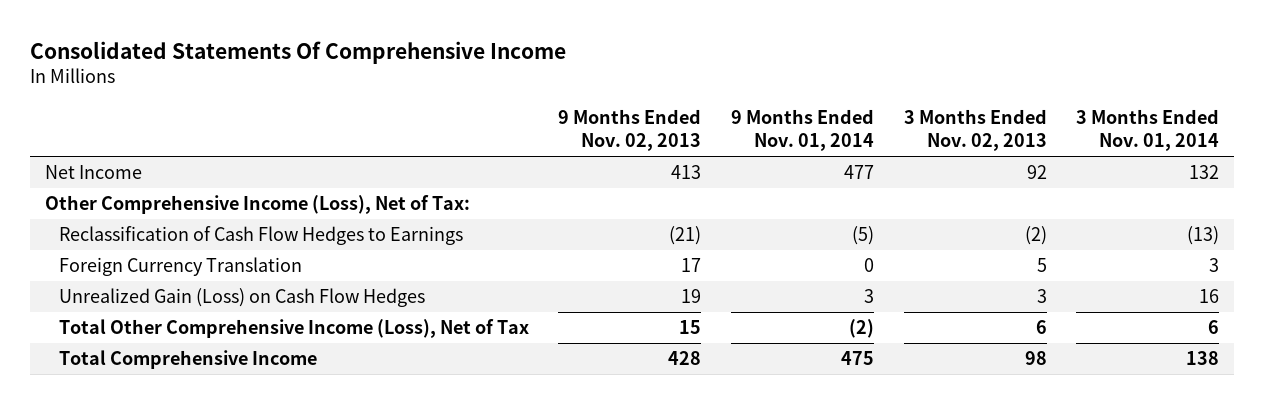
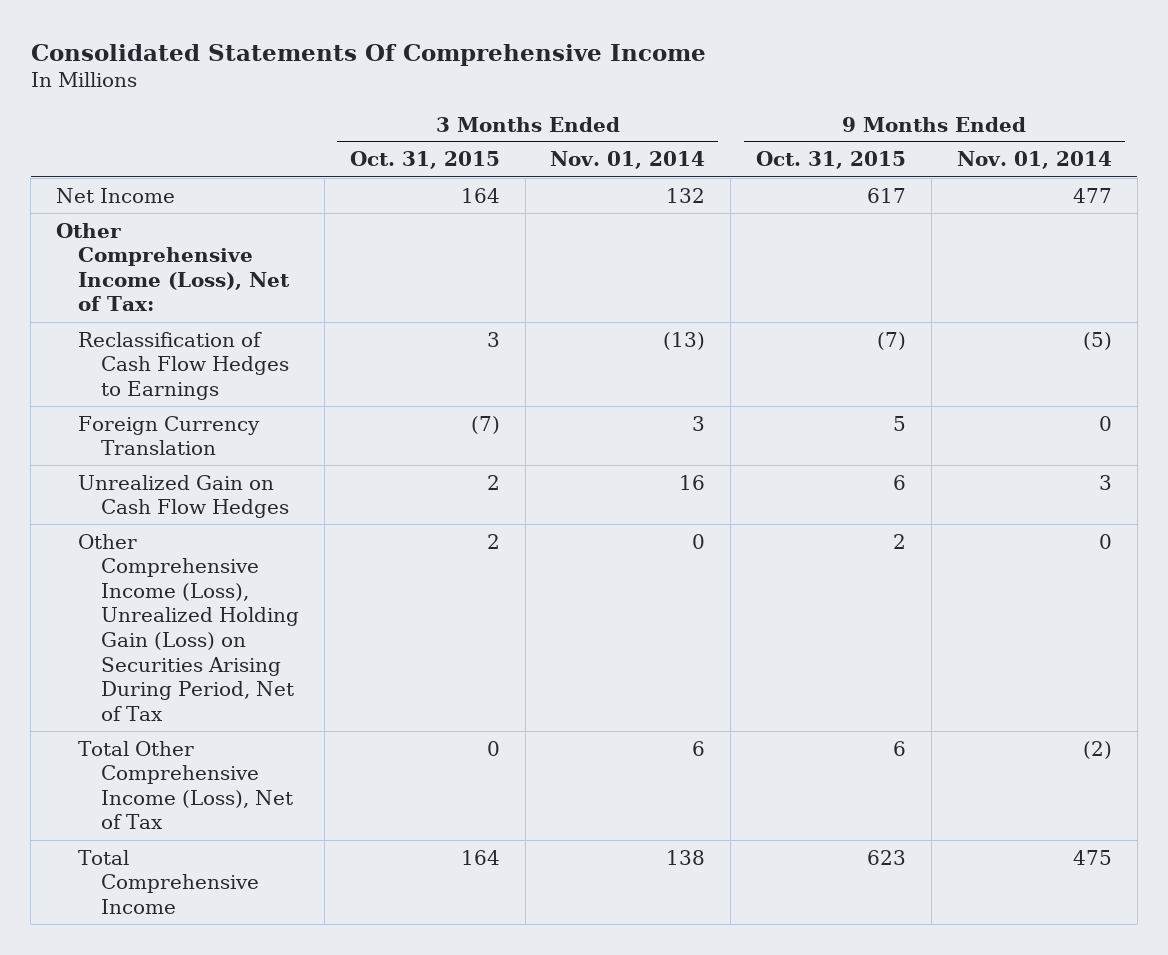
- | 9 Months Ended Nov. 02, 2013 | 9 Months Ended Nov. 01, 2014 | 3 Months Ended Nov. 02, 2013 | 3 Months Ended Nov. 01, 2014
+ | 3 Months Ended Oct. 31, 2015 | 3 Months Ended Nov. 01, 2014 | 9 Months Ended Oct. 31, 2015 | 9 Months Ended Nov. 01, 2014
- Unrealized Gain (Loss) on Cash Flow Hedges | 19 | 3 | 3 | 16
+ Unrealized Gain on Cash Flow Hedges | 2 | 16 | 6 | 3
+ Other Comprehensive Income (Loss), Unrealized Holding Gain (Loss) on Securities Arising During Period, Net of Tax | 2 | 0 | 2 | 0

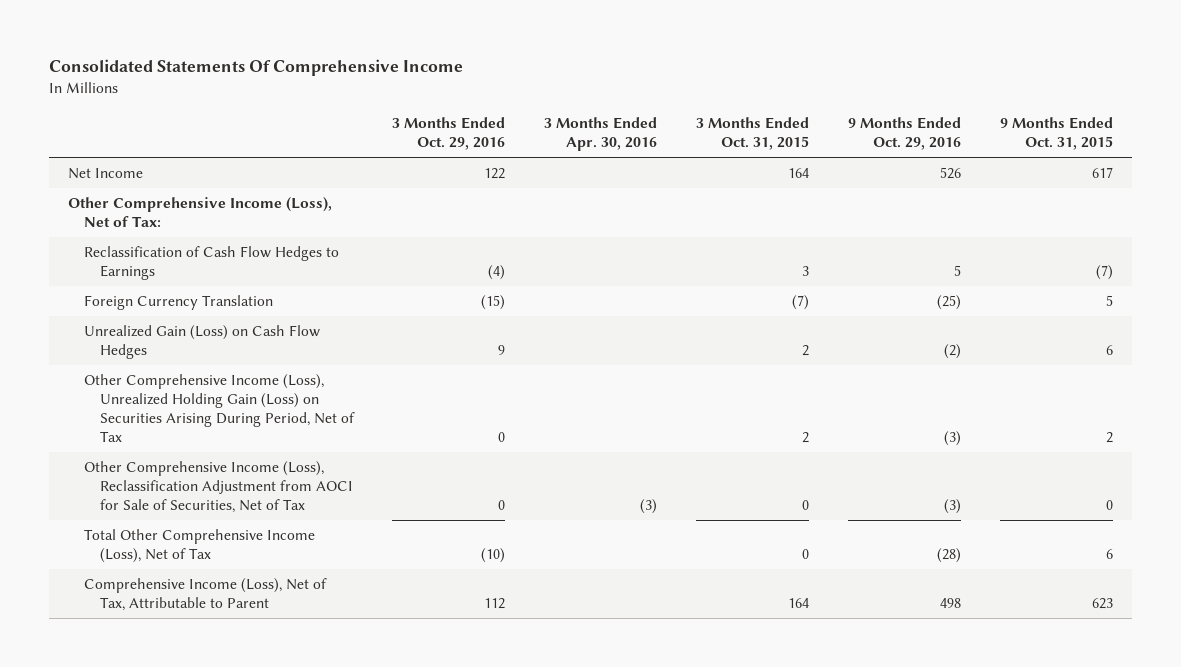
- | 3 Months Ended Oct. 31, 2015 | 3 Months Ended Nov. 01, 2014 | 9 Months Ended Oct. 31, 2015 | 9 Months Ended Nov. 01, 2014
+ | 3 Months Ended Oct. 29, 2016 | 3 Months Ended Apr. 30, 2016 | 3 Months Ended Oct. 31, 2015 | 9 Months Ended Oct. 29, 2016 | 9 Months Ended Oct. 31, 2015
- Unrealized Gain on Cash Flow Hedges | 2 | 16 | 6 | 3
+ Unrealized Gain (Loss) on Cash Flow Hedges | 9 | | 2 | (2) | 6
+ Other Comprehensive Income (Loss), Reclassification Adjustment from AOCI for Sale of Securities, Net of Tax | 0 | (3) | 0 | (3) | 0
- Total Comprehensive Income | 164 | 138 | 623 | 475
+ Comprehensive Income (Loss), Net of Tax, Attributable to Parent | 112 | | 164 | 498 | 623

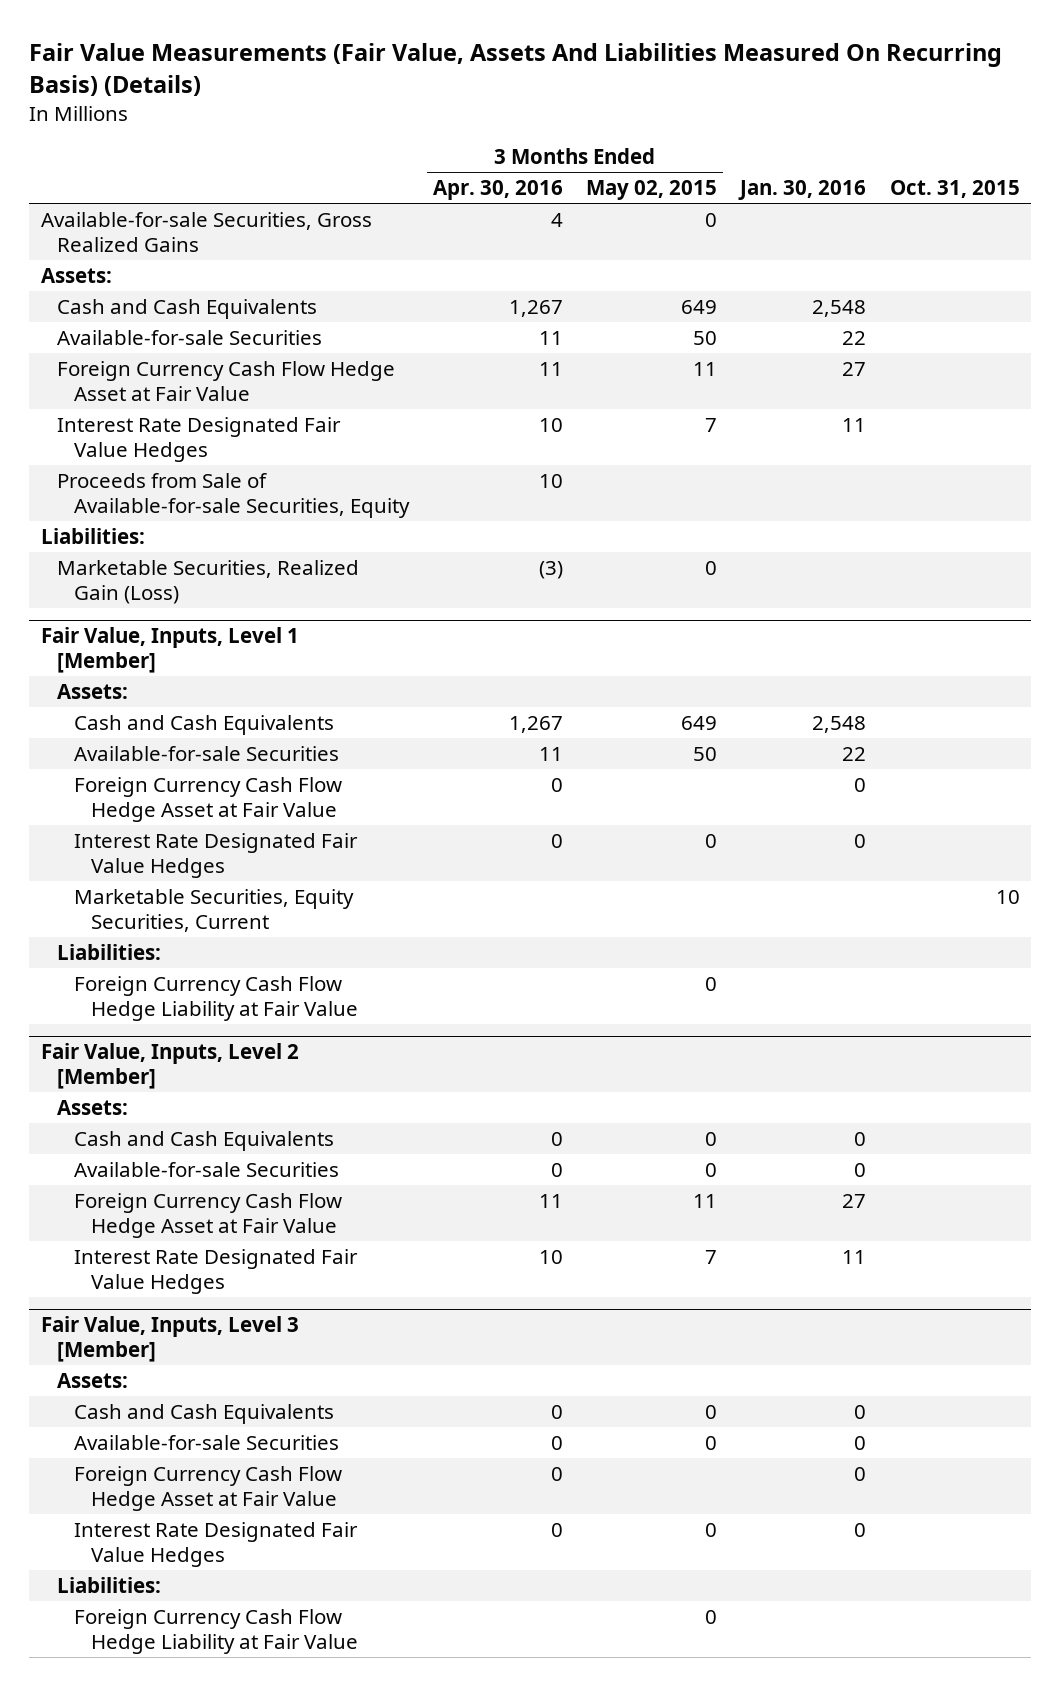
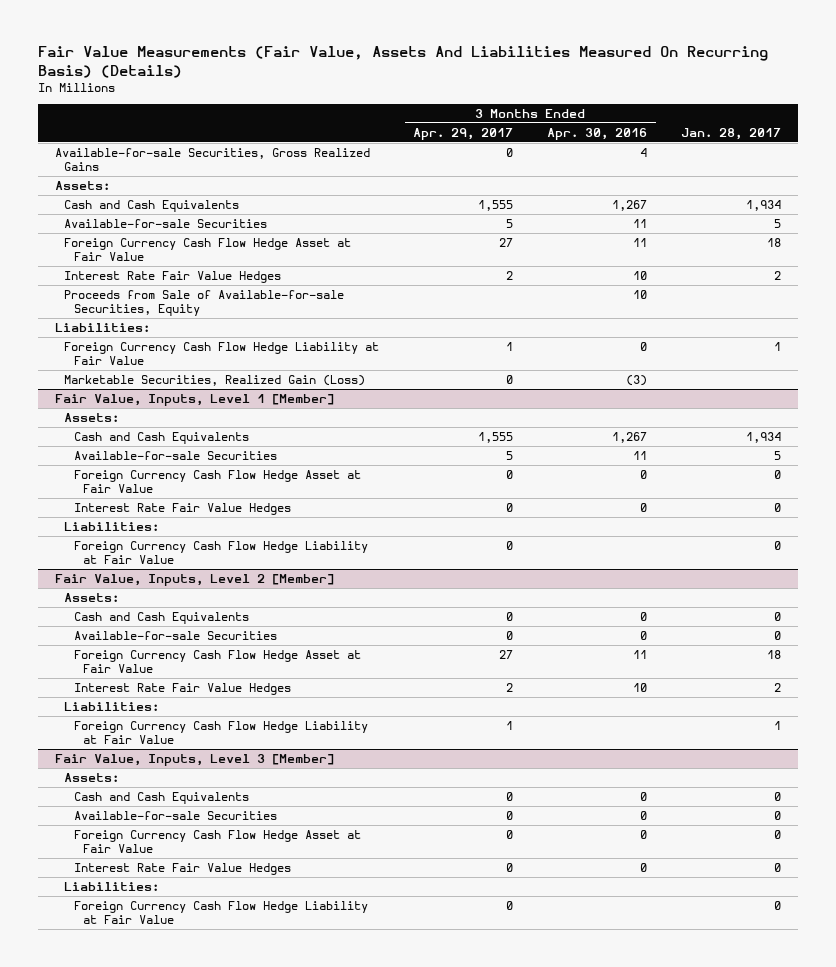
- | 3 Months Ended Apr. 30, 2016 | 3 Months Ended May 02, 2015 | Jan. 30, 2016 | Oct. 31, 2015
+ | 3 Months Ended Apr. 29, 2017 | 3 Months Ended Apr. 30, 2016 | Jan. 28, 2017
- Interest Rate Designated Fair Value Hedges | 10 | 7 | 11 |
+ Interest Rate Fair Value Hedges | 2 | 10 | 2
+ Foreign Currency Cash Flow Hedge Liability at Fair Value | 1 | 0 | 1
@ Fair Value, Inputs, Level 1 [Member]
- Interest Rate Designated Fair Value Hedges | 0 | 0 | 0 |
- Marketable Securities, Equity Securities, Current | | | | 10
+ Interest Rate Fair Value Hedges | 0 | 0 | 0
@ Fair Value, Inputs, Level 2 [Member]
- Interest Rate Designated Fair Value Hedges | 10 | 7 | 11 |
+ Interest Rate Fair Value Hedges | 2 | 10 | 2
+ Liabilities:
+ Foreign Currency Cash Flow Hedge Liability at Fair Value | 1 | | 1
@ Fair Value, Inputs, Level 3 [Member]
- Interest Rate Designated Fair Value Hedges | 0 | 0 | 0 |
+ Interest Rate Fair Value Hedges | 0 | 0 | 0

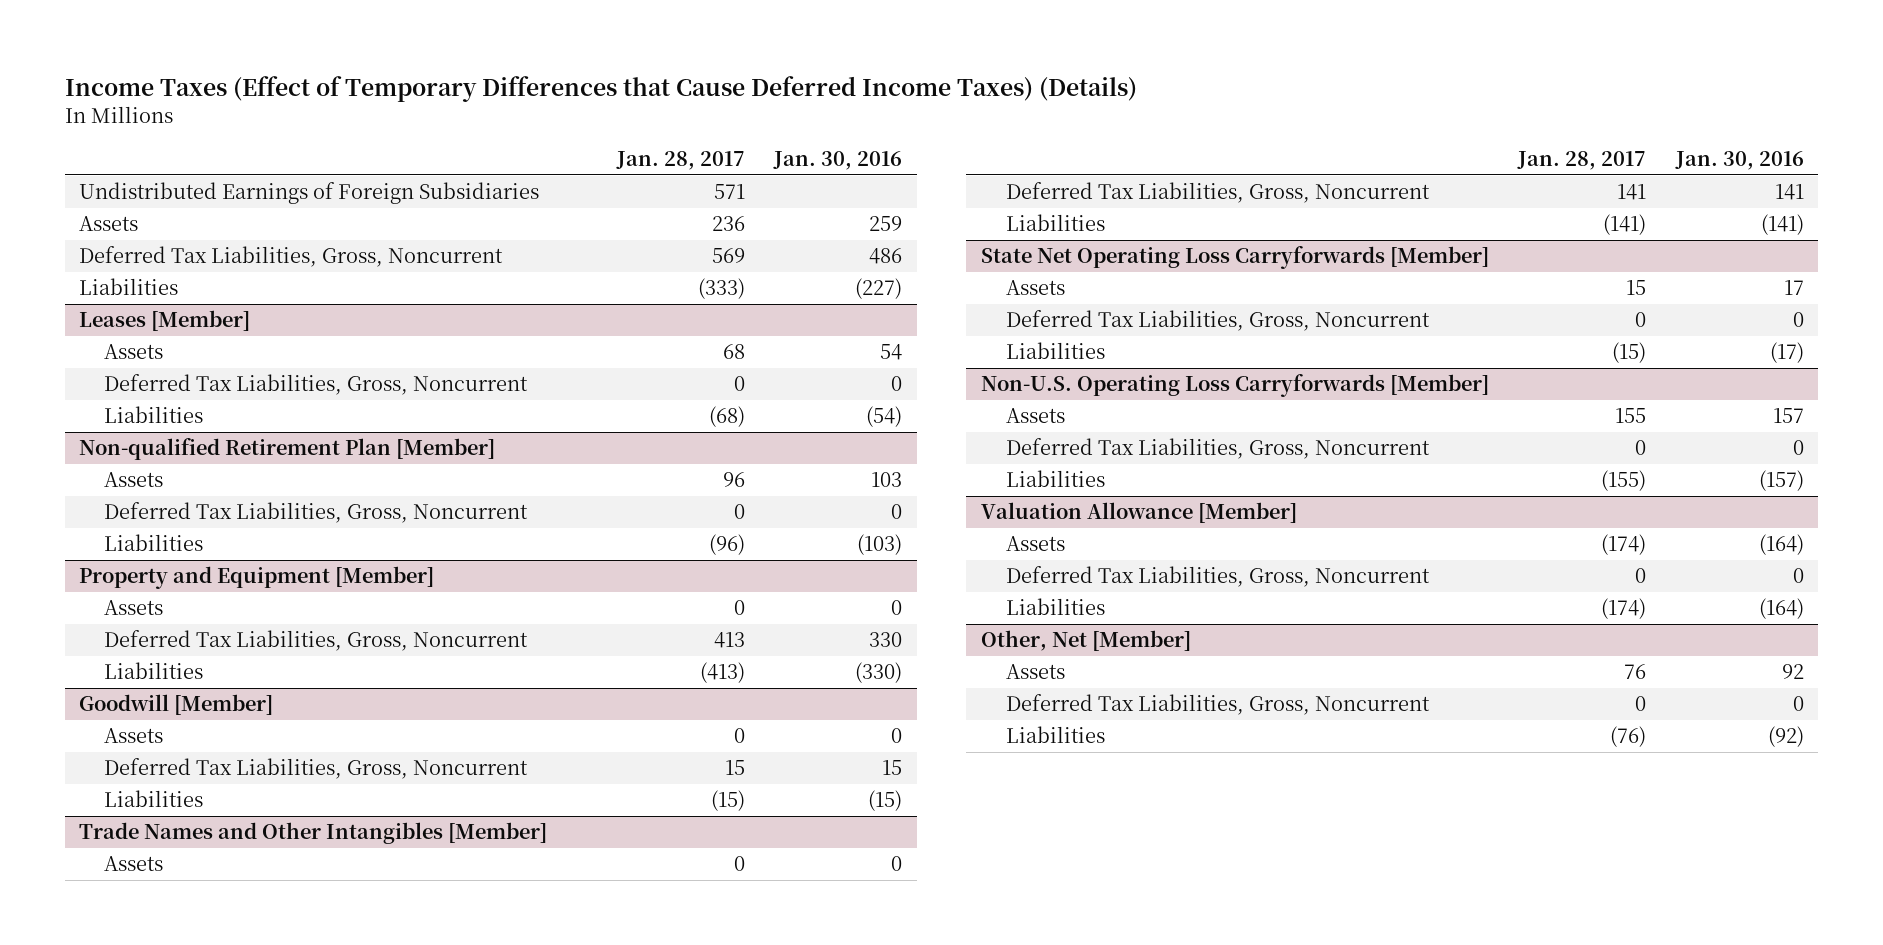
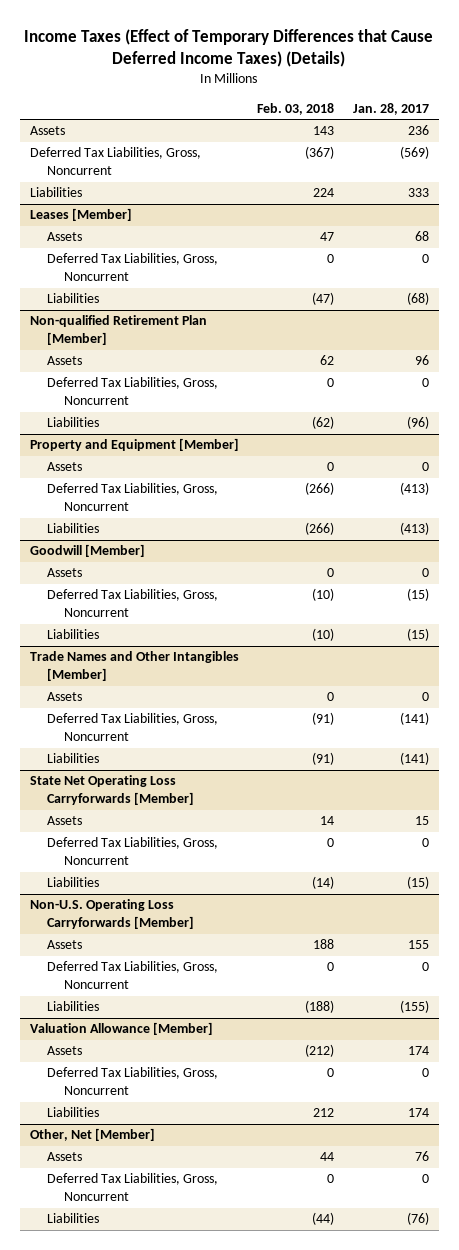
- | Jan. 28, 2017 | Jan. 30, 2016
+ | Feb. 03, 2018 | Jan. 28, 2017
- Undistributed Earnings of Foreign Subsidiaries | 571 |
- Deferred Tax Liabilities, Gross, Noncurrent | 569 | 486
- Liabilities | (333) | (227)
+ Deferred Tax Liabilities, Gross, Noncurrent | (367) | (569)
+ Liabilities | 224 | 333
@ Property and Equipment [Member]
- Deferred Tax Liabilities, Gross, Noncurrent | 413 | 330
+ Deferred Tax Liabilities, Gross, Noncurrent | (266) | (413)
@ Goodwill [Member]
- Deferred Tax Liabilities, Gross, Noncurrent | 15 | 15
+ Deferred Tax Liabilities, Gross, Noncurrent | (10) | (15)
@ Trade Names and Other Intangibles [Member]
- Deferred Tax Liabilities, Gross, Noncurrent | 141 | 141
+ Deferred Tax Liabilities, Gross, Noncurrent | (91) | (141)
@ Valuation Allowance [Member]
- Assets | (174) | (164)
+ Assets | (212) | 174
- Liabilities | (174) | (164)
+ Liabilities | 212 | 174

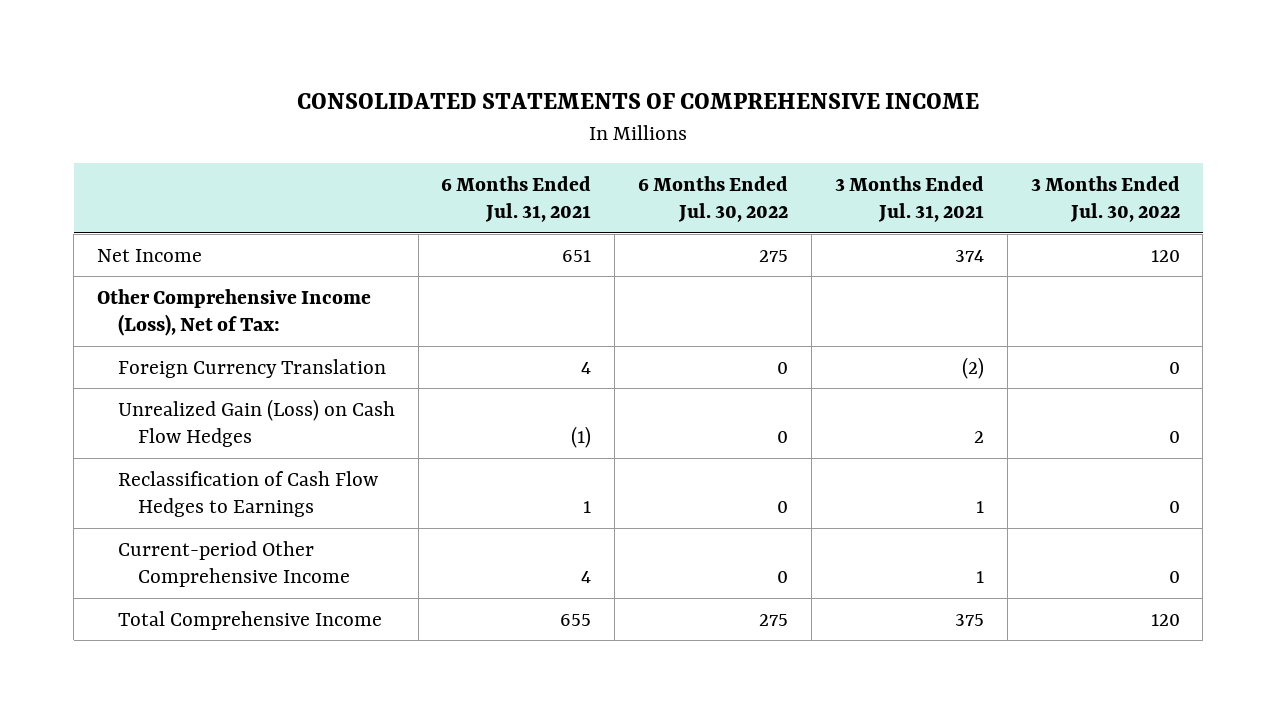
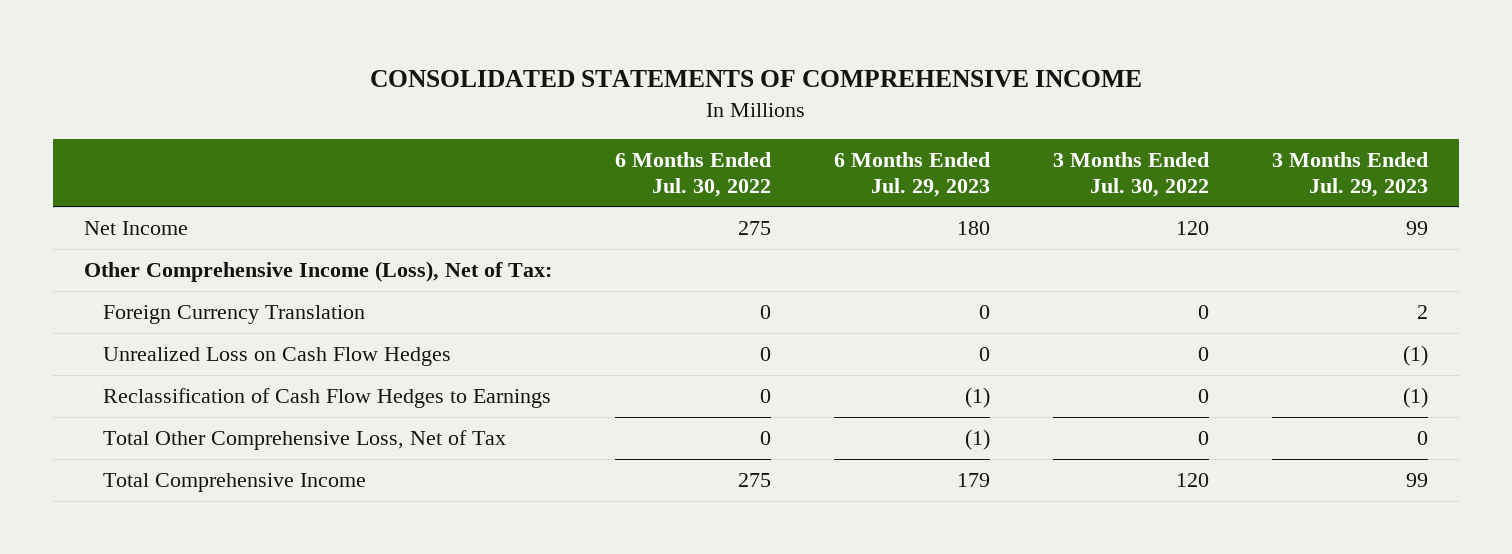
- | 6 Months Ended Jul. 31, 2021 | 6 Months Ended Jul. 30, 2022 | 3 Months Ended Jul. 31, 2021 | 3 Months Ended Jul. 30, 2022
+ | 6 Months Ended Jul. 30, 2022 | 6 Months Ended Jul. 29, 2023 | 3 Months Ended Jul. 30, 2022 | 3 Months Ended Jul. 29, 2023
- Unrealized Gain (Loss) on Cash Flow Hedges | (1) | 0 | 2 | 0
+ Unrealized Loss on Cash Flow Hedges | 0 | 0 | 0 | (1)
- Current-period Other Comprehensive Income | 4 | 0 | 1 | 0
+ Total Other Comprehensive Loss, Net of Tax | 0 | (1) | 0 | 0

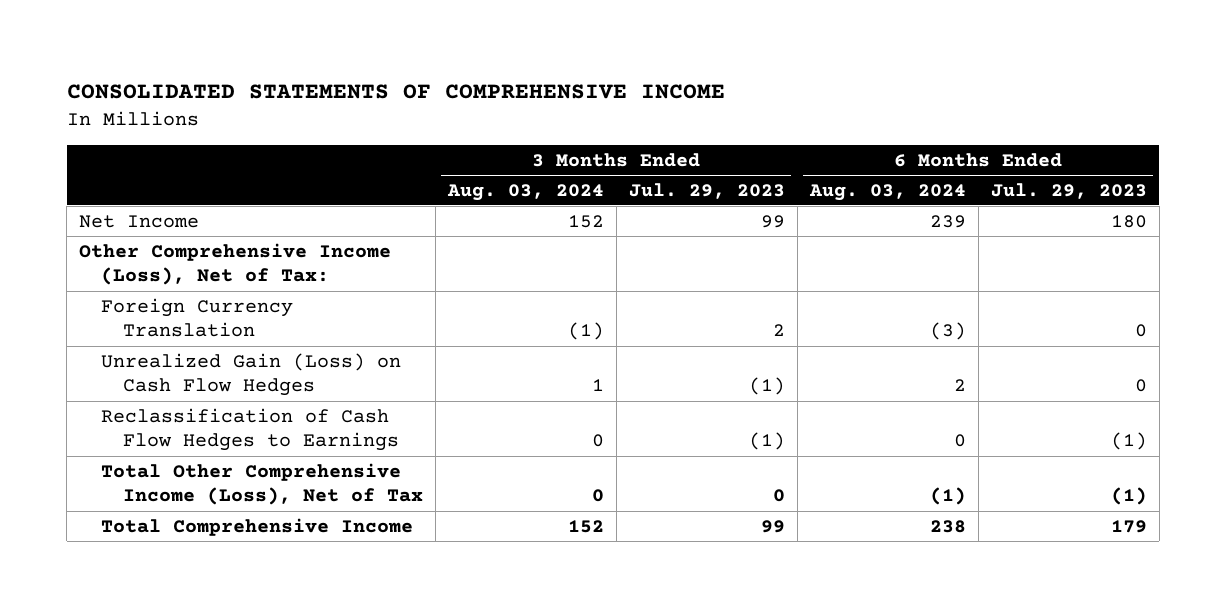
- | 6 Months Ended Jul. 30, 2022 | 6 Months Ended Jul. 29, 2023 | 3 Months Ended Jul. 30, 2022 | 3 Months Ended Jul. 29, 2023
+ | 3 Months Ended Aug. 03, 2024 | 3 Months Ended Jul. 29, 2023 | 6 Months Ended Aug. 03, 2024 | 6 Months Ended Jul. 29, 2023
- Unrealized Loss on Cash Flow Hedges | 0 | 0 | 0 | (1)
+ Unrealized Gain (Loss) on Cash Flow Hedges | 1 | (1) | 2 | 0
- Total Other Comprehensive Loss, Net of Tax | 0 | (1) | 0 | 0
+ Total Other Comprehensive Income (Loss), Net of Tax | 0 | 0 | (1) | (1)

